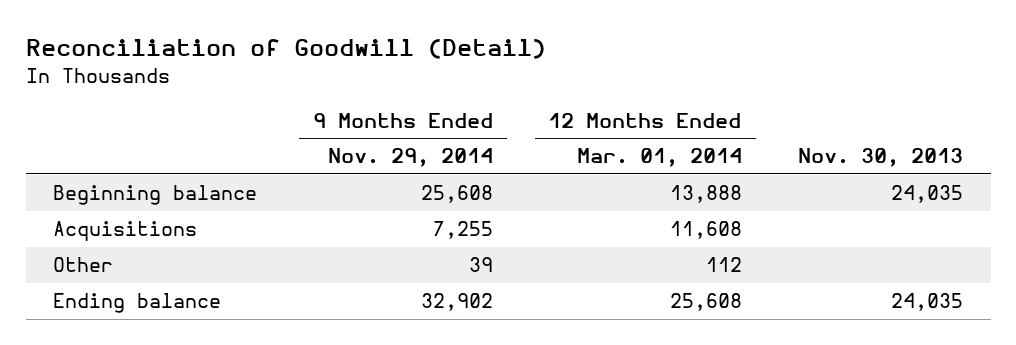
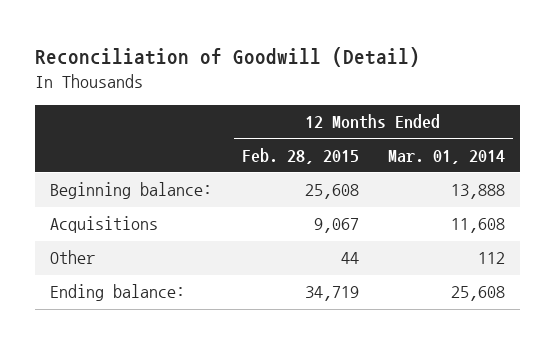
- | 9 Months Ended Nov. 29, 2014 | 12 Months Ended Mar. 01, 2014 | Nov. 30, 2013
+ | 12 Months Ended Feb. 28, 2015 | 12 Months Ended Mar. 01, 2014
- Beginning balance | 25,608 | 13,888 | 24,035
+ Beginning balance: | 25,608 | 13,888
- Ending balance | 32,902 | 25,608 | 24,035
+ Ending balance: | 34,719 | 25,608

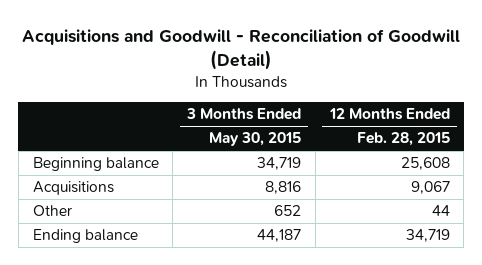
- Reconciliation of Goodwill (Detail)
+ Acquisitions and Goodwill - Reconciliation of Goodwill (Detail)
- | 12 Months Ended Feb. 28, 2015 | 12 Months Ended Mar. 01, 2014
+ | 3 Months Ended May 30, 2015 | 12 Months Ended Feb. 28, 2015
- Beginning balance: | 25,608 | 13,888
+ Beginning balance | 34,719 | 25,608
- Ending balance: | 34,719 | 25,608
+ Ending balance | 44,187 | 34,719

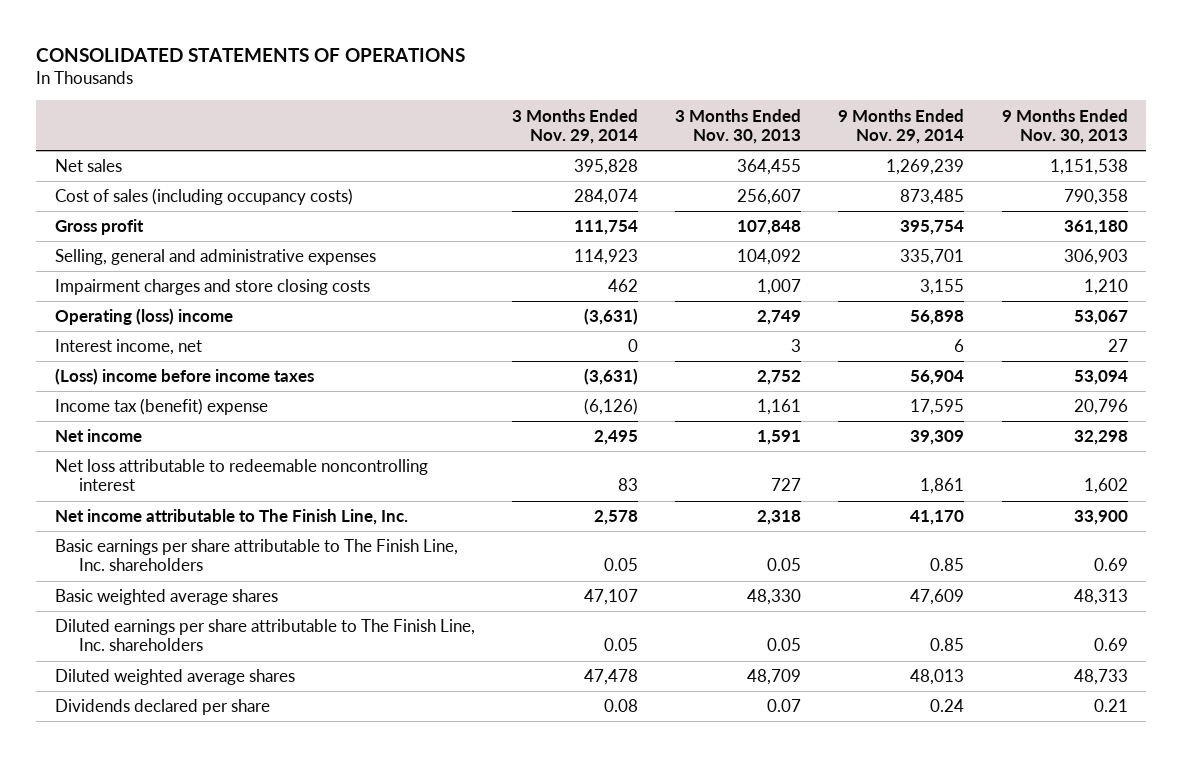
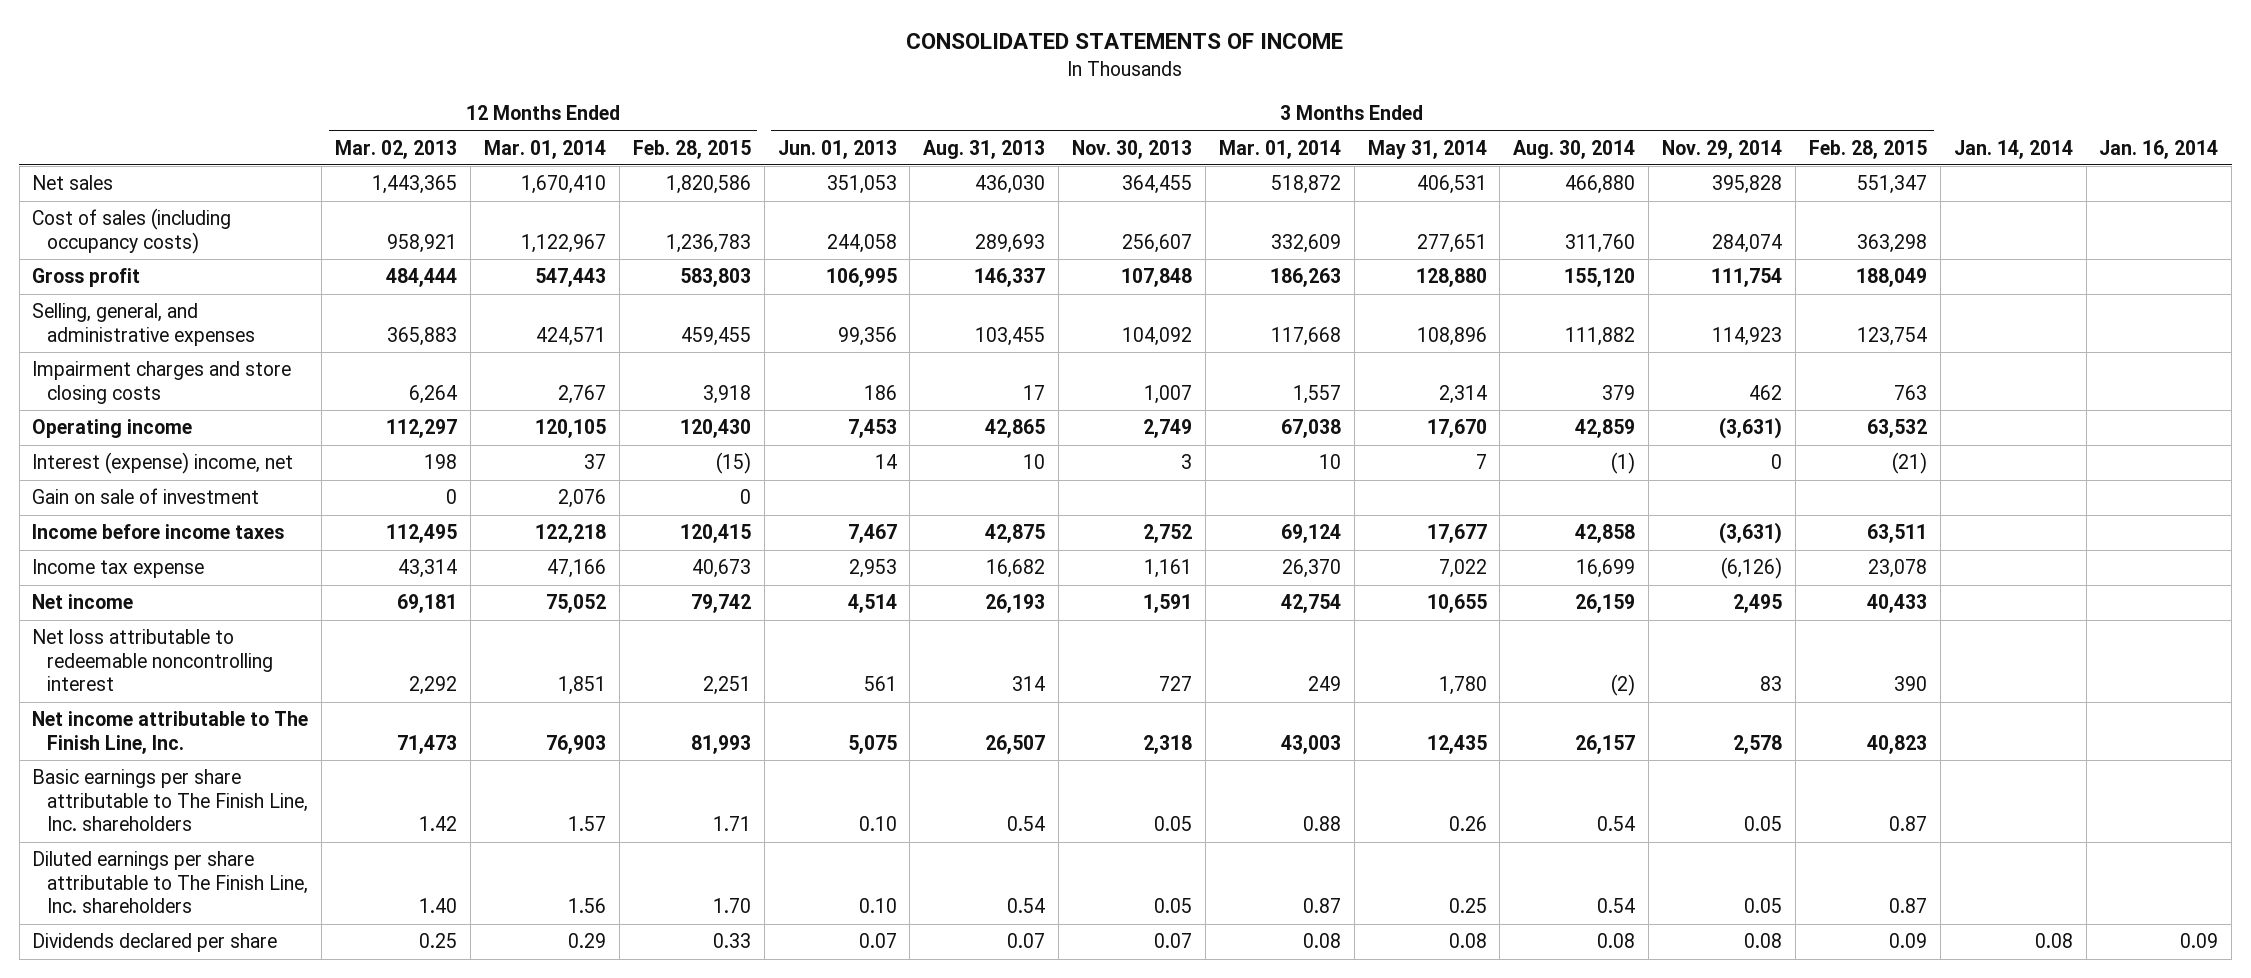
- CONSOLIDATED STATEMENTS OF OPERATIONS
+ CONSOLIDATED STATEMENTS OF INCOME
- | 3 Months Ended Nov. 29, 2014 | 3 Months Ended Nov. 30, 2013 | 9 Months Ended Nov. 29, 2014 | 9 Months Ended Nov. 30, 2013
+ | 12 Months Ended Mar. 02, 2013 | 12 Months Ended Mar. 01, 2014 | 12 Months Ended Feb. 28, 2015 | 3 Months Ended Jun. 01, 2013 | 3 Months Ended Aug. 31, 2013 | 3 Months Ended Nov. 30, 2013 | 3 Months Ended Mar. 01, 2014 | 3 Months Ended May 31, 2014 | 3 Months Ended Aug. 30, 2014 | 3 Months Ended Nov. 29, 2014 | 3 Months Ended Feb. 28, 2015 | Jan. 14, 2014 | Jan. 16, 2014
- Selling, general and administrative expenses | 114,923 | 104,092 | 335,701 | 306,903
+ Selling, general, and administrative expenses | 365,883 | 424,571 | 459,455 | 99,356 | 103,455 | 104,092 | 117,668 | 108,896 | 111,882 | 114,923 | 123,754 | |
- Operating (loss) income | (3,631) | 2,749 | 56,898 | 53,067
- Interest income, net | 0 | 3 | 6 | 27
- (Loss) income before income taxes | (3,631) | 2,752 | 56,904 | 53,094
- Income tax (benefit) expense | (6,126) | 1,161 | 17,595 | 20,796
+ Operating income | 112,297 | 120,105 | 120,430 | 7,453 | 42,865 | 2,749 | 67,038 | 17,670 | 42,859 | (3,631) | 63,532 | |
+ Interest (expense) income, net | 198 | 37 | (15) | 14 | 10 | 3 | 10 | 7 | (1) | 0 | (21) | |
+ Gain on sale of investment | 0 | 2,076 | 0 | | | | | | | | | |
+ Income before income taxes | 112,495 | 122,218 | 120,415 | 7,467 | 42,875 | 2,752 | 69,124 | 17,677 | 42,858 | (3,631) | 63,511 | |
+ Income tax expense | 43,314 | 47,166 | 40,673 | 2,953 | 16,682 | 1,161 | 26,370 | 7,022 | 16,699 | (6,126) | 23,078 | |
- Basic weighted average shares | 47,107 | 48,330 | 47,609 | 48,313
- Diluted weighted average shares | 47,478 | 48,709 | 48,013 | 48,733

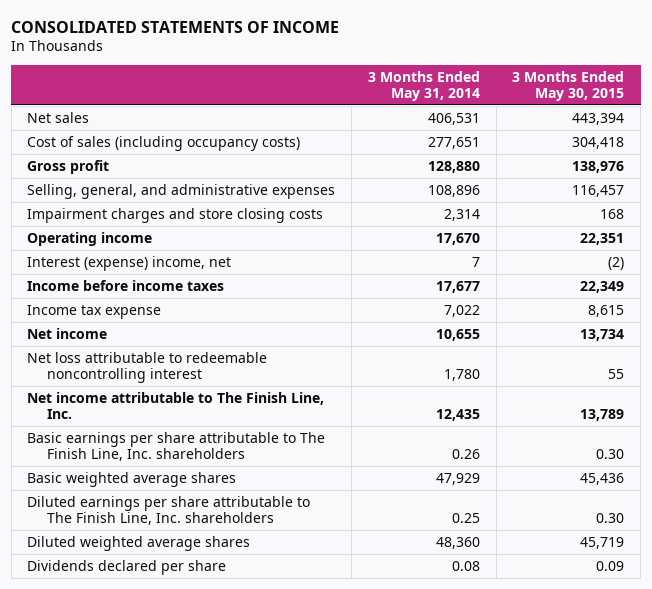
- | 12 Months Ended Mar. 02, 2013 | 12 Months Ended Mar. 01, 2014 | 12 Months Ended Feb. 28, 2015 | 3 Months Ended Jun. 01, 2013 | 3 Months Ended Aug. 31, 2013 | 3 Months Ended Nov. 30, 2013 | 3 Months Ended Mar. 01, 2014 | 3 Months Ended May 31, 2014 | 3 Months Ended Aug. 30, 2014 | 3 Months Ended Nov. 29, 2014 | 3 Months Ended Feb. 28, 2015 | Jan. 14, 2014 | Jan. 16, 2014
+ | 3 Months Ended May 31, 2014 | 3 Months Ended May 30, 2015
- Gain on sale of investment | 0 | 2,076 | 0 | | | | | | | | | |
+ Basic weighted average shares | 47,929 | 45,436
+ Diluted weighted average shares | 48,360 | 45,719

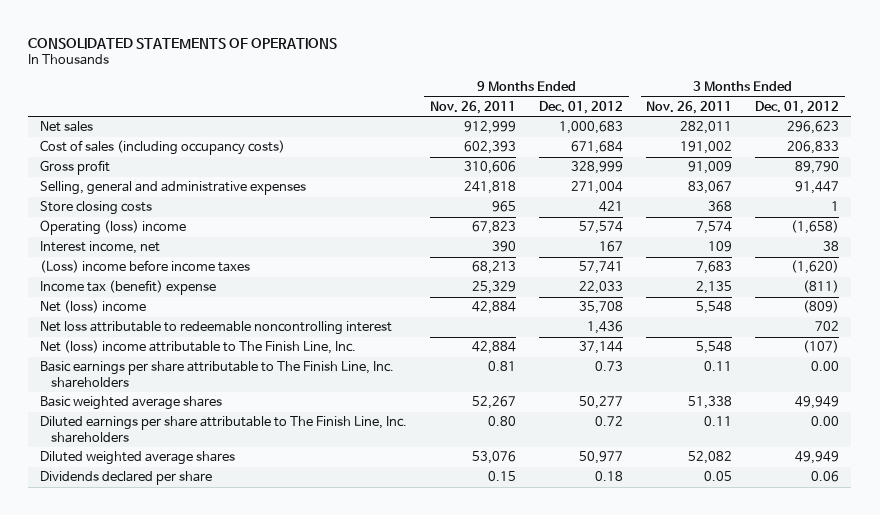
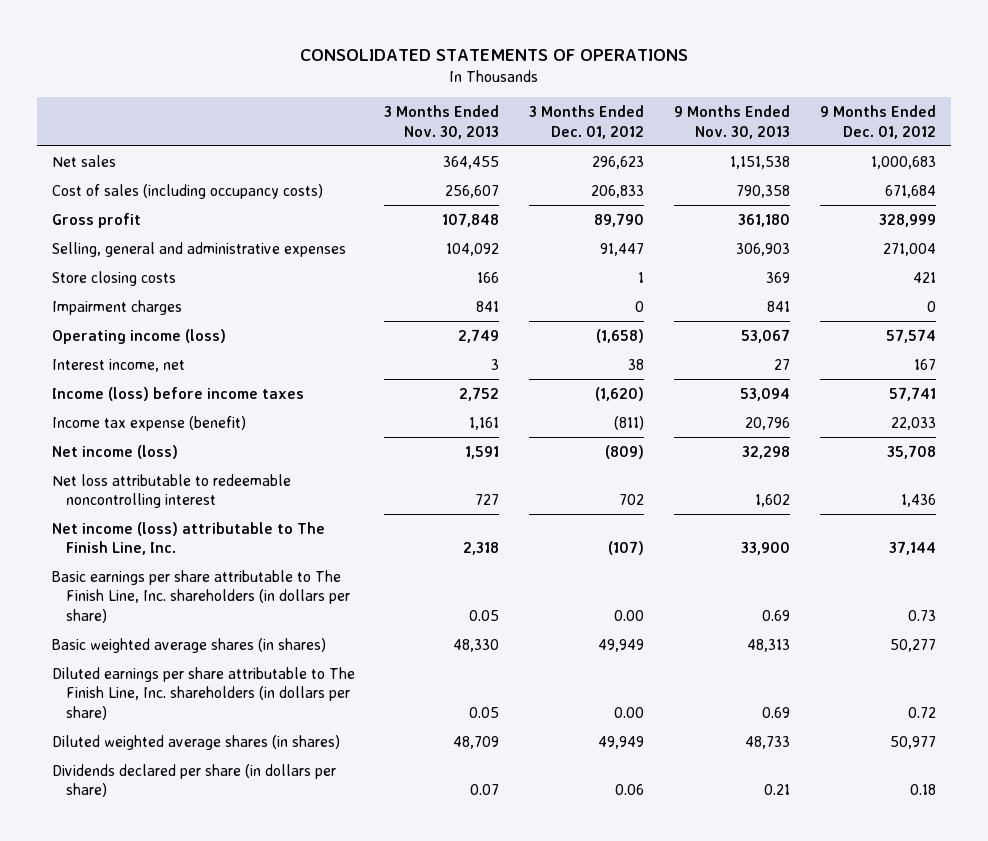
- | 9 Months Ended Nov. 26, 2011 | 9 Months Ended Dec. 01, 2012 | 3 Months Ended Nov. 26, 2011 | 3 Months Ended Dec. 01, 2012
+ | 3 Months Ended Nov. 30, 2013 | 3 Months Ended Dec. 01, 2012 | 9 Months Ended Nov. 30, 2013 | 9 Months Ended Dec. 01, 2012
- Operating (loss) income | 67,823 | 57,574 | 7,574 | (1,658)
+ Impairment charges | 841 | 0 | 841 | 0
+ Operating income (loss) | 2,749 | (1,658) | 53,067 | 57,574
- (Loss) income before income taxes | 68,213 | 57,741 | 7,683 | (1,620)
- Income tax (benefit) expense | 25,329 | 22,033 | 2,135 | (811)
- Net (loss) income | 42,884 | 35,708 | 5,548 | (809)
+ Income (loss) before income taxes | 2,752 | (1,620) | 53,094 | 57,741
+ Income tax expense (benefit) | 1,161 | (811) | 20,796 | 22,033
+ Net income (loss) | 1,591 | (809) | 32,298 | 35,708
- Net (loss) income attributable to The Finish Line, Inc. | 42,884 | 37,144 | 5,548 | (107)
- Basic earnings per share attributable to The Finish Line, Inc. shareholders | 0.81 | 0.73 | 0.11 | 0.00
- Basic weighted average shares | 52,267 | 50,277 | 51,338 | 49,949
- Diluted earnings per share attributable to The Finish Line, Inc. shareholders | 0.80 | 0.72 | 0.11 | 0.00
- Diluted weighted average shares | 53,076 | 50,977 | 52,082 | 49,949
- Dividends declared per share | 0.15 | 0.18 | 0.05 | 0.06
+ Net income (loss) attributable to The Finish Line, Inc. | 2,318 | (107) | 33,900 | 37,144
+ Basic earnings per share attributable to The Finish Line, Inc. shareholders (in dollars per share) | 0.05 | 0.00 | 0.69 | 0.73
+ Basic weighted average shares (in shares) | 48,330 | 49,949 | 48,313 | 50,277
+ Diluted earnings per share attributable to The Finish Line, Inc. shareholders (in dollars per share) | 0.05 | 0.00 | 0.69 | 0.72
+ Diluted weighted average shares (in shares) | 48,709 | 49,949 | 48,733 | 50,977
+ Dividends declared per share (in dollars per share) | 0.07 | 0.06 | 0.21 | 0.18

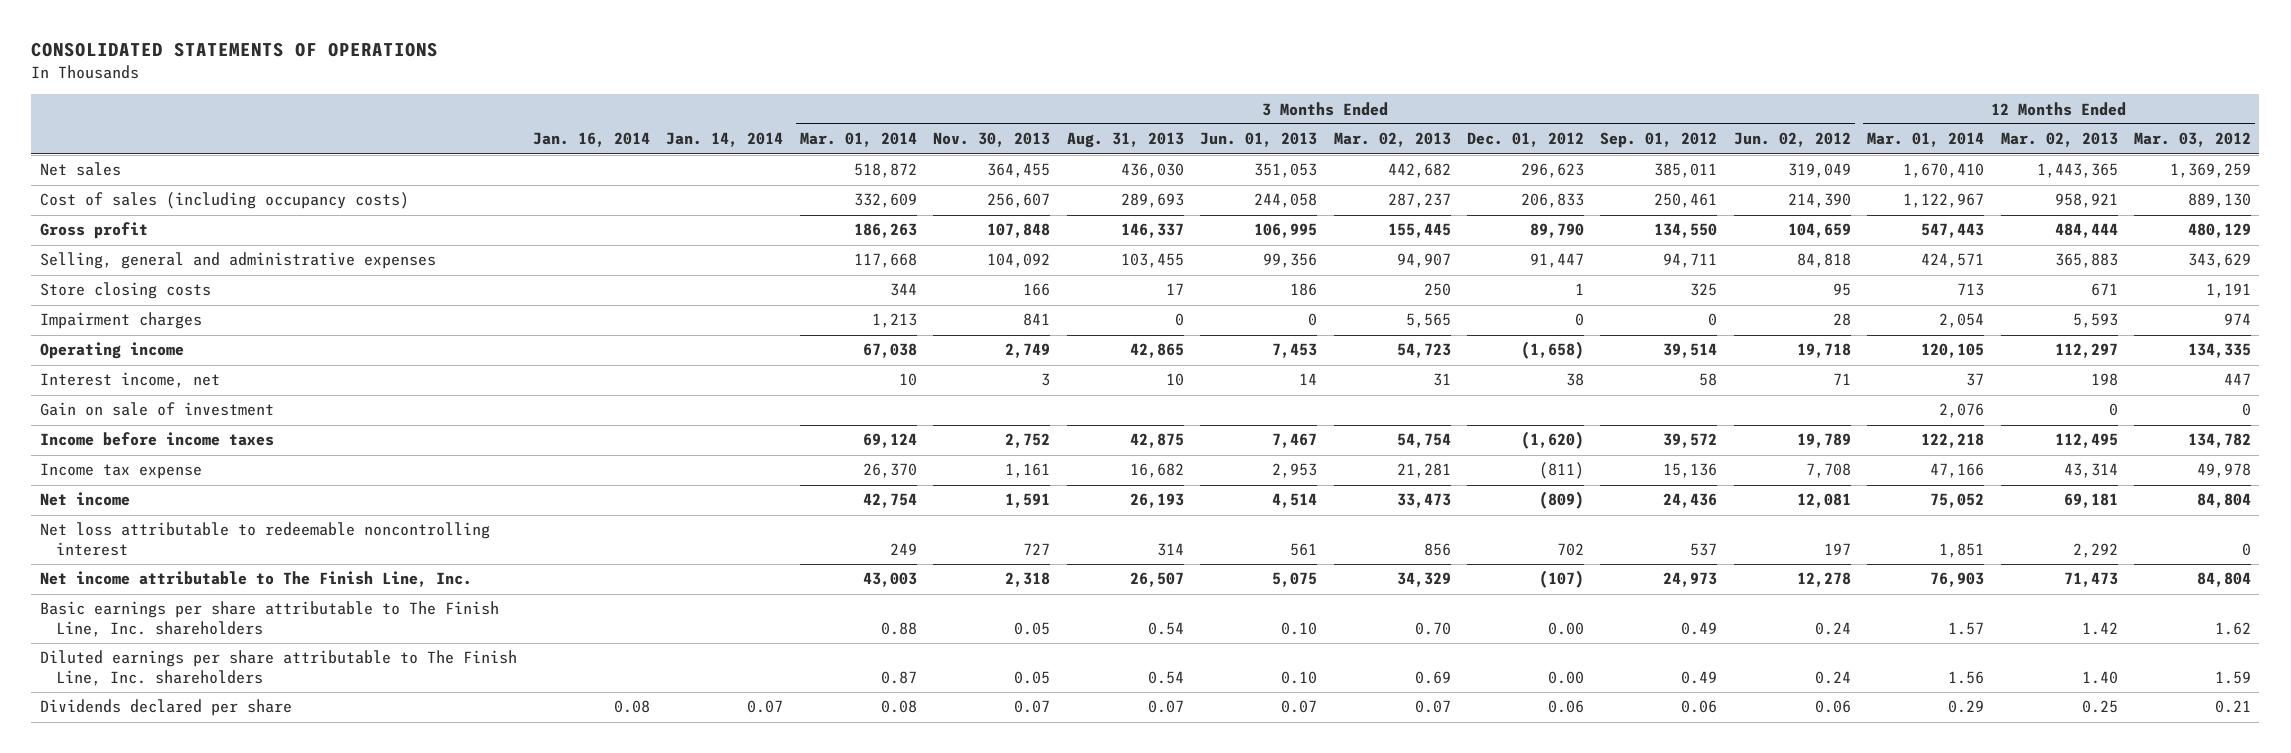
- | 3 Months Ended Nov. 30, 2013 | 3 Months Ended Dec. 01, 2012 | 9 Months Ended Nov. 30, 2013 | 9 Months Ended Dec. 01, 2012
+ | Jan. 16, 2014 | Jan. 14, 2014 | 3 Months Ended Mar. 01, 2014 | 3 Months Ended Nov. 30, 2013 | 3 Months Ended Aug. 31, 2013 | 3 Months Ended Jun. 01, 2013 | 3 Months Ended Mar. 02, 2013 | 3 Months Ended Dec. 01, 2012 | 3 Months Ended Sep. 01, 2012 | 3 Months Ended Jun. 02, 2012 | 12 Months Ended Mar. 01, 2014 | 12 Months Ended Mar. 02, 2013 | 12 Months Ended Mar. 03, 2012
- Operating income (loss) | 2,749 | (1,658) | 53,067 | 57,574
+ Operating income | | | 67,038 | 2,749 | 42,865 | 7,453 | 54,723 | (1,658) | 39,514 | 19,718 | 120,105 | 112,297 | 134,335
- Income (loss) before income taxes | 2,752 | (1,620) | 53,094 | 57,741
- Income tax expense (benefit) | 1,161 | (811) | 20,796 | 22,033
- Net income (loss) | 1,591 | (809) | 32,298 | 35,708
+ Gain on sale of investment | | | | | | | | | | | 2,076 | 0 | 0
+ Income before income taxes | | | 69,124 | 2,752 | 42,875 | 7,467 | 54,754 | (1,620) | 39,572 | 19,789 | 122,218 | 112,495 | 134,782
+ Income tax expense | | | 26,370 | 1,161 | 16,682 | 2,953 | 21,281 | (811) | 15,136 | 7,708 | 47,166 | 43,314 | 49,978
+ Net income | | | 42,754 | 1,591 | 26,193 | 4,514 | 33,473 | (809) | 24,436 | 12,081 | 75,052 | 69,181 | 84,804
- Net income (loss) attributable to The Finish Line, Inc. | 2,318 | (107) | 33,900 | 37,144
- Basic earnings per share attributable to The Finish Line, Inc. shareholders (in dollars per share) | 0.05 | 0.00 | 0.69 | 0.73
- Basic weighted average shares (in shares) | 48,330 | 49,949 | 48,313 | 50,277
- Diluted earnings per share attributable to The Finish Line, Inc. shareholders (in dollars per share) | 0.05 | 0.00 | 0.69 | 0.72
- Diluted weighted average shares (in shares) | 48,709 | 49,949 | 48,733 | 50,977
- Dividends declared per share (in dollars per share) | 0.07 | 0.06 | 0.21 | 0.18
+ Net income attributable to The Finish Line, Inc. | | | 43,003 | 2,318 | 26,507 | 5,075 | 34,329 | (107) | 24,973 | 12,278 | 76,903 | 71,473 | 84,804
+ Basic earnings per share attributable to The Finish Line, Inc. shareholders | | | 0.88 | 0.05 | 0.54 | 0.10 | 0.70 | 0.00 | 0.49 | 0.24 | 1.57 | 1.42 | 1.62
+ Diluted earnings per share attributable to The Finish Line, Inc. shareholders | | | 0.87 | 0.05 | 0.54 | 0.10 | 0.69 | 0.00 | 0.49 | 0.24 | 1.56 | 1.40 | 1.59
+ Dividends declared per share | 0.08 | 0.07 | 0.08 | 0.07 | 0.07 | 0.07 | 0.07 | 0.06 | 0.06 | 0.06 | 0.29 | 0.25 | 0.21

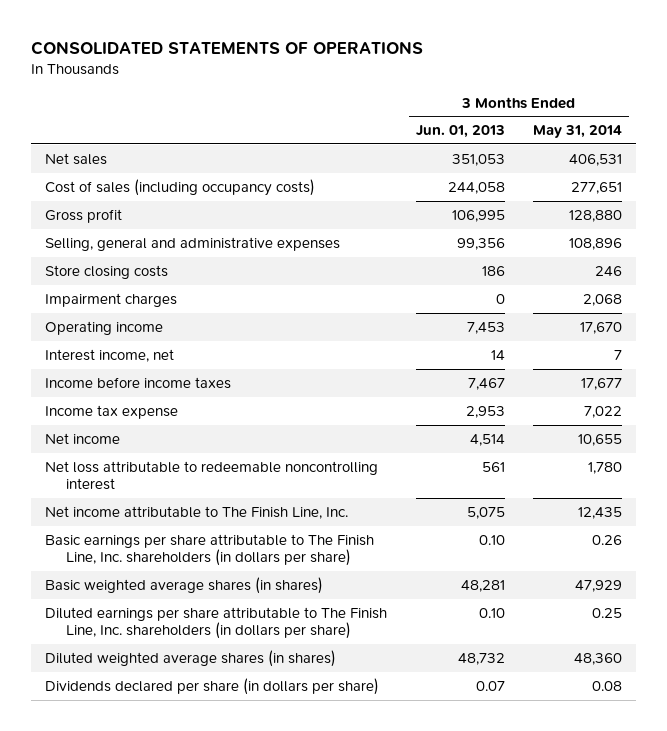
- | Jan. 16, 2014 | Jan. 14, 2014 | 3 Months Ended Mar. 01, 2014 | 3 Months Ended Nov. 30, 2013 | 3 Months Ended Aug. 31, 2013 | 3 Months Ended Jun. 01, 2013 | 3 Months Ended Mar. 02, 2013 | 3 Months Ended Dec. 01, 2012 | 3 Months Ended Sep. 01, 2012 | 3 Months Ended Jun. 02, 2012 | 12 Months Ended Mar. 01, 2014 | 12 Months Ended Mar. 02, 2013 | 12 Months Ended Mar. 03, 2012
+ | 3 Months Ended Jun. 01, 2013 | 3 Months Ended May 31, 2014
- Gain on sale of investment | | | | | | | | | | | 2,076 | 0 | 0
- Basic earnings per share attributable to The Finish Line, Inc. shareholders | | | 0.88 | 0.05 | 0.54 | 0.10 | 0.70 | 0.00 | 0.49 | 0.24 | 1.57 | 1.42 | 1.62
- Diluted earnings per share attributable to The Finish Line, Inc. shareholders | | | 0.87 | 0.05 | 0.54 | 0.10 | 0.69 | 0.00 | 0.49 | 0.24 | 1.56 | 1.40 | 1.59
- Dividends declared per share | 0.08 | 0.07 | 0.08 | 0.07 | 0.07 | 0.07 | 0.07 | 0.06 | 0.06 | 0.06 | 0.29 | 0.25 | 0.21
+ Basic earnings per share attributable to The Finish Line, Inc. shareholders (in dollars per share) | 0.10 | 0.26
+ Basic weighted average shares (in shares) | 48,281 | 47,929
+ Diluted earnings per share attributable to The Finish Line, Inc. shareholders (in dollars per share) | 0.10 | 0.25
+ Diluted weighted average shares (in shares) | 48,732 | 48,360
+ Dividends declared per share (in dollars per share) | 0.07 | 0.08

